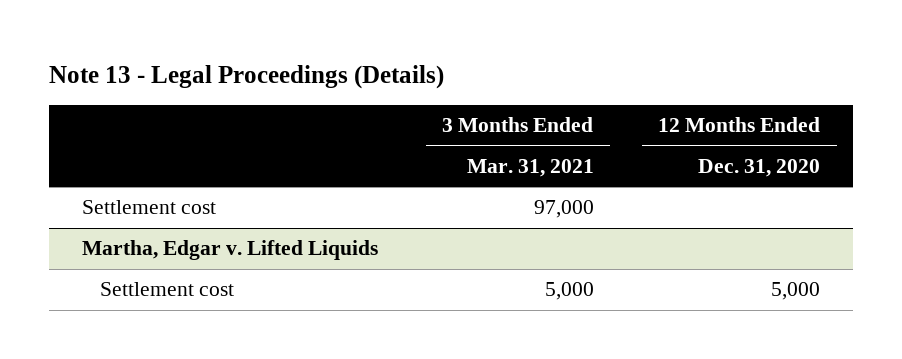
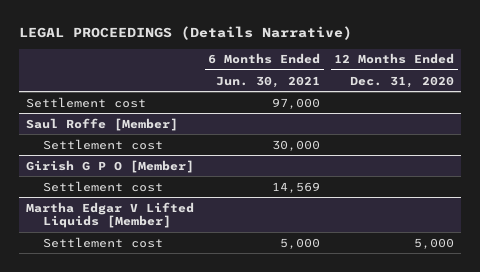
- Note 13 - Legal Proceedings (Details)
+ LEGAL PROCEEDINGS (Details Narrative)
- | 3 Months Ended Mar. 31, 2021 | 12 Months Ended Dec. 31, 2020
+ | 6 Months Ended Jun. 30, 2021 | 12 Months Ended Dec. 31, 2020
- Martha, Edgar v. Lifted Liquids
+ Saul Roffe [Member]
+ Settlement cost | 30,000 |
+ Girish G P O [Member]
+ Settlement cost | 14,569 |
+ Martha Edgar V Lifted Liquids [Member]

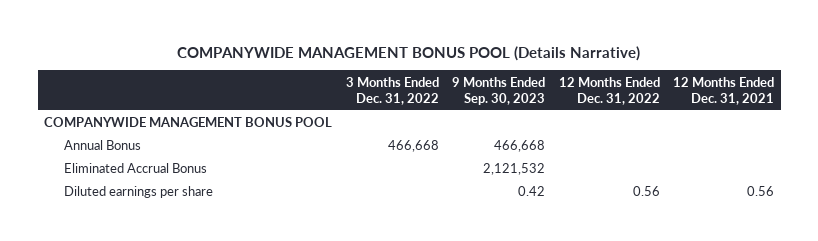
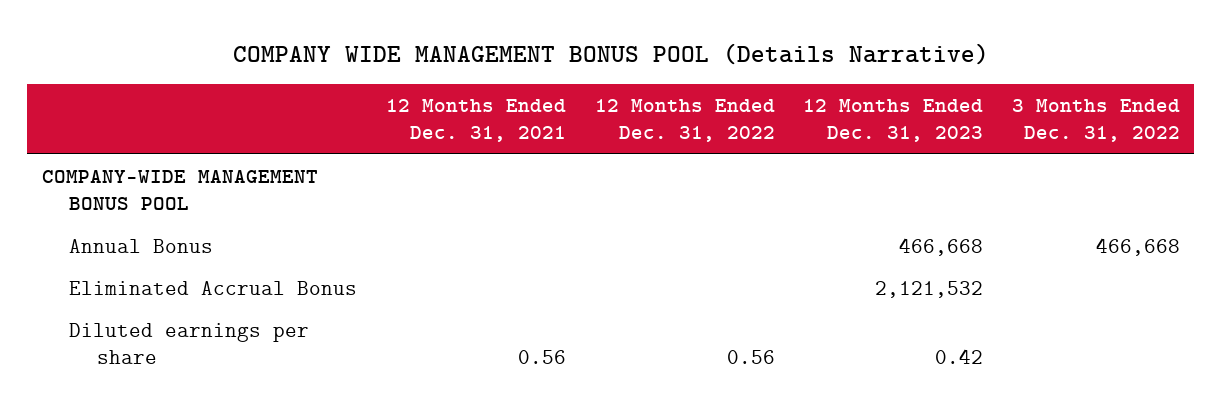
- COMPANYWIDE MANAGEMENT BONUS POOL (Details Narrative)
+ COMPANY WIDE MANAGEMENT BONUS POOL (Details Narrative)
- | 3 Months Ended Dec. 31, 2022 | 9 Months Ended Sep. 30, 2023 | 12 Months Ended Dec. 31, 2022 | 12 Months Ended Dec. 31, 2021
+ | 12 Months Ended Dec. 31, 2021 | 12 Months Ended Dec. 31, 2022 | 12 Months Ended Dec. 31, 2023 | 3 Months Ended Dec. 31, 2022
- COMPANYWIDE MANAGEMENT BONUS POOL
+ COMPANY-WIDE MANAGEMENT BONUS POOL

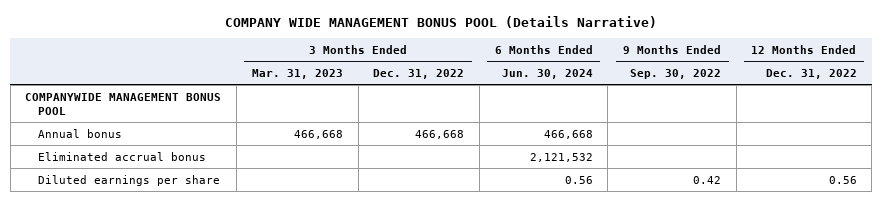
- | 12 Months Ended Dec. 31, 2021 | 12 Months Ended Dec. 31, 2022 | 12 Months Ended Dec. 31, 2023 | 3 Months Ended Dec. 31, 2022
+ | 3 Months Ended Mar. 31, 2023 | 3 Months Ended Dec. 31, 2022 | 6 Months Ended Jun. 30, 2024 | 9 Months Ended Sep. 30, 2022 | 12 Months Ended Dec. 31, 2022
- COMPANY-WIDE MANAGEMENT BONUS POOL
- Annual Bonus | | | 466,668 | 466,668
- Eliminated Accrual Bonus | | | 2,121,532 |
+ COMPANYWIDE MANAGEMENT BONUS POOL
+ Annual bonus | 466,668 | 466,668 | 466,668 | |
+ Eliminated accrual bonus | | | 2,121,532 | |

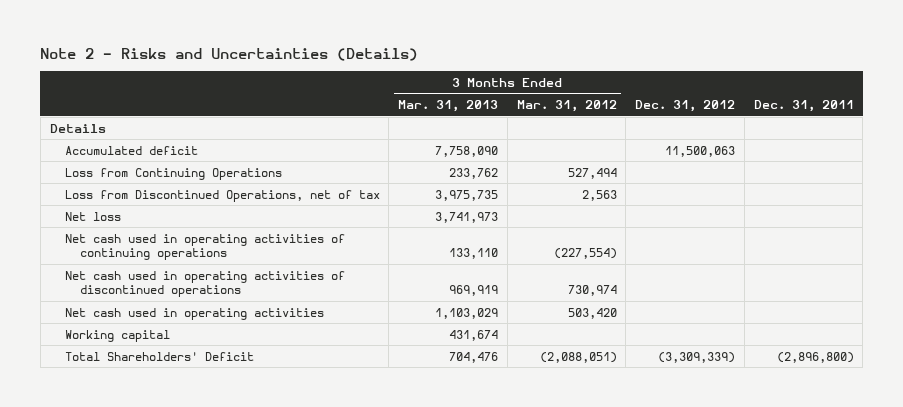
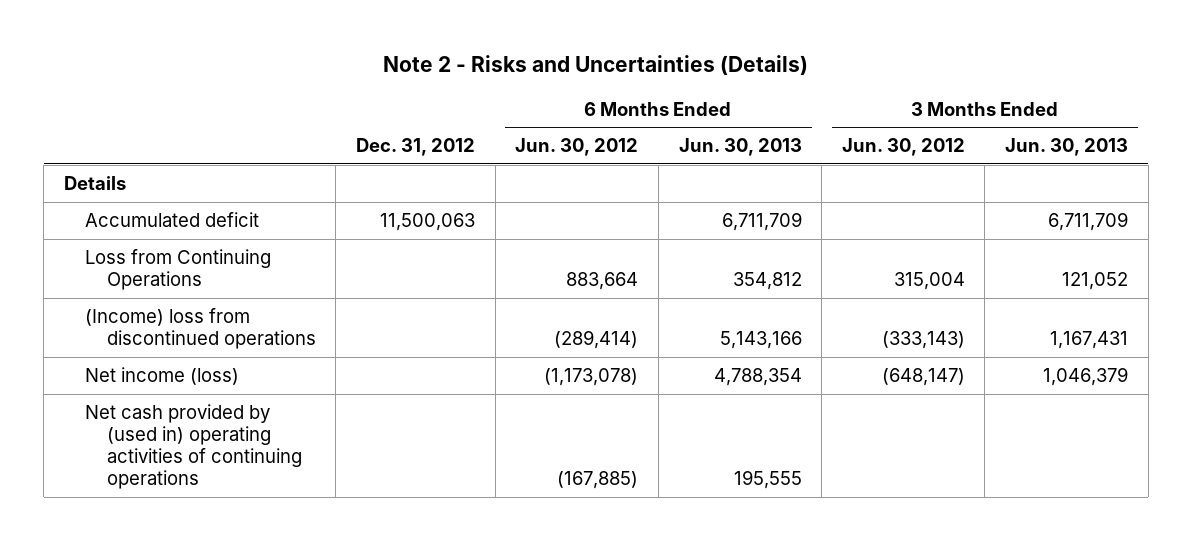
- | 3 Months Ended Mar. 31, 2013 | 3 Months Ended Mar. 31, 2012 | Dec. 31, 2012 | Dec. 31, 2011
+ | Dec. 31, 2012 | 6 Months Ended Jun. 30, 2012 | 6 Months Ended Jun. 30, 2013 | 3 Months Ended Jun. 30, 2012 | 3 Months Ended Jun. 30, 2013
- Loss from Discontinued Operations, net of tax | 3,975,735 | 2,563 | |
- Net loss | 3,741,973 | | |
- Net cash used in operating activities of continuing operations | 133,110 | (227,554) | |
- Net cash used in operating activities of discontinued operations | 969,919 | 730,974 | |
- Net cash used in operating activities | 1,103,029 | 503,420 | |
- Working capital | 431,674 | | |
- Total Shareholders' Deficit | 704,476 | (2,088,051) | (3,309,339) | (2,896,800)
+ (Income) loss from discontinued operations | | (289,414) | 5,143,166 | (333,143) | 1,167,431
+ Net income (loss) | | (1,173,078) | 4,788,354 | (648,147) | 1,046,379
+ Net cash provided by (used in) operating activities of continuing operations | | (167,885) | 195,555 | |

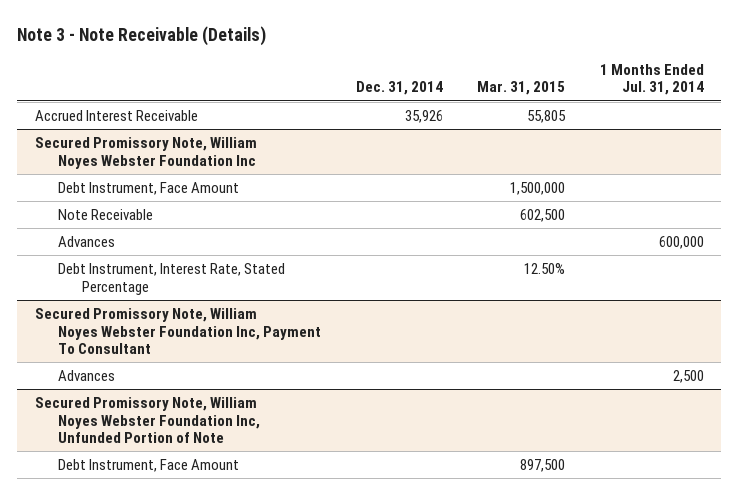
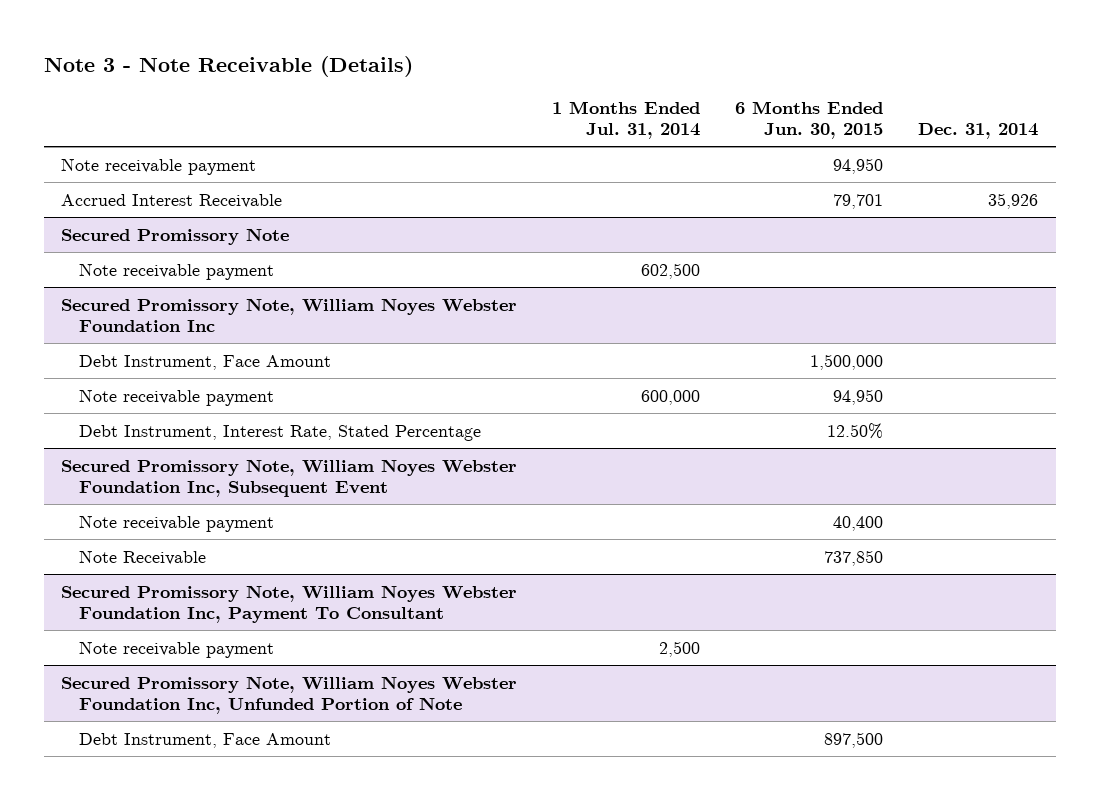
- | Dec. 31, 2014 | Mar. 31, 2015 | 1 Months Ended Jul. 31, 2014
+ | 1 Months Ended Jul. 31, 2014 | 6 Months Ended Jun. 30, 2015 | Dec. 31, 2014
+ Note receivable payment | | 94,950 |
+ Secured Promissory Note
+ Note receivable payment | 602,500 | |
@ Secured Promissory Note, William Noyes Webster Foundation Inc
- Note Receivable | | 602,500 |
- Advances | | | 600,000
+ Note receivable payment | 600,000 | 94,950 |
+ Secured Promissory Note, William Noyes Webster Foundation Inc, Subsequent Event
+ Note receivable payment | | 40,400 |
+ Note Receivable | | 737,850 |
@ Secured Promissory Note, William Noyes Webster Foundation Inc, Payment To Consultant
- Advances | | | 2,500
+ Note receivable payment | 2,500 | |

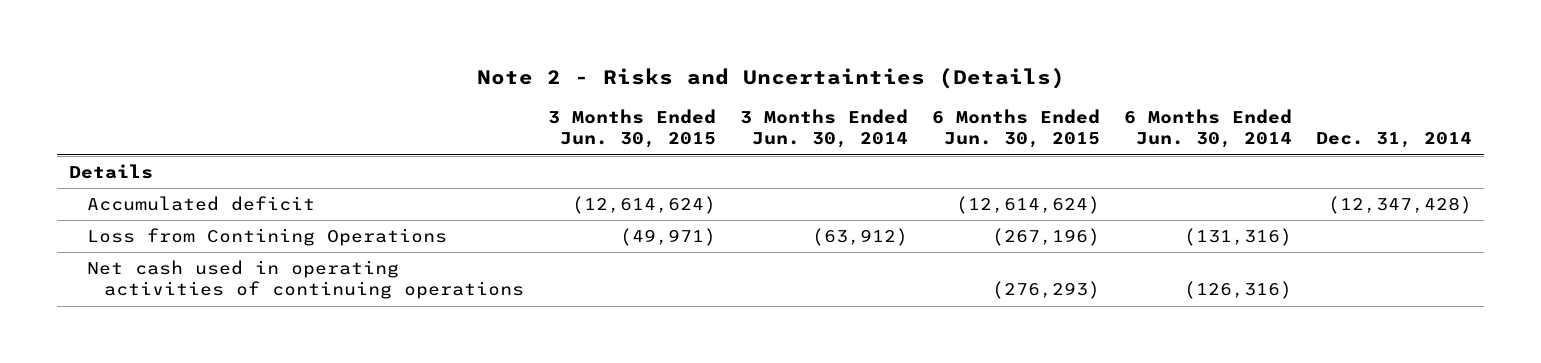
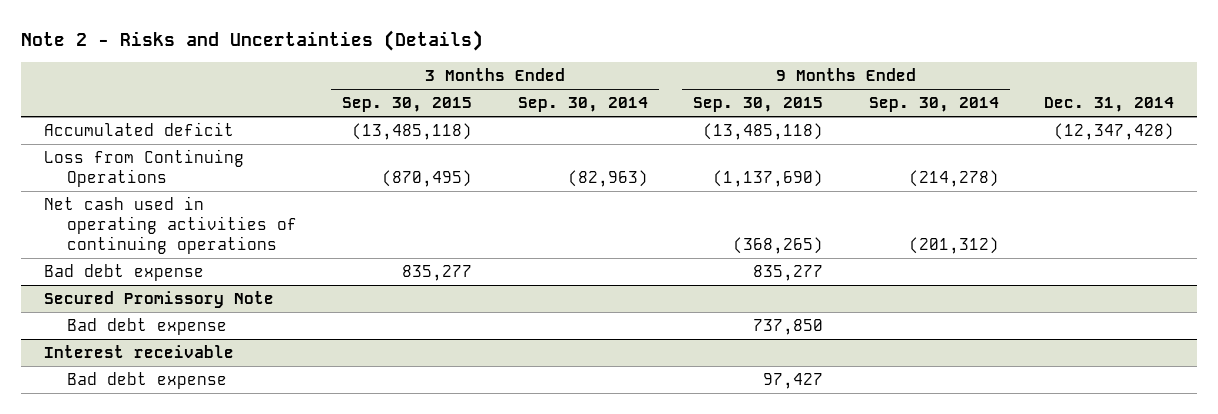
- | 3 Months Ended Jun. 30, 2015 | 3 Months Ended Jun. 30, 2014 | 6 Months Ended Jun. 30, 2015 | 6 Months Ended Jun. 30, 2014 | Dec. 31, 2014
+ | 3 Months Ended Sep. 30, 2015 | 3 Months Ended Sep. 30, 2014 | 9 Months Ended Sep. 30, 2015 | 9 Months Ended Sep. 30, 2014 | Dec. 31, 2014
- Details
- Loss from Contining Operations | (49,971) | (63,912) | (267,196) | (131,316) |
+ Loss from Continuing Operations | (870,495) | (82,963) | (1,137,690) | (214,278) |
+ Bad debt expense | 835,277 | | 835,277 | |
+ Secured Promissory Note
+ Bad debt expense | | | 737,850 | |
+ Interest receivable
+ Bad debt expense | | | 97,427 | |

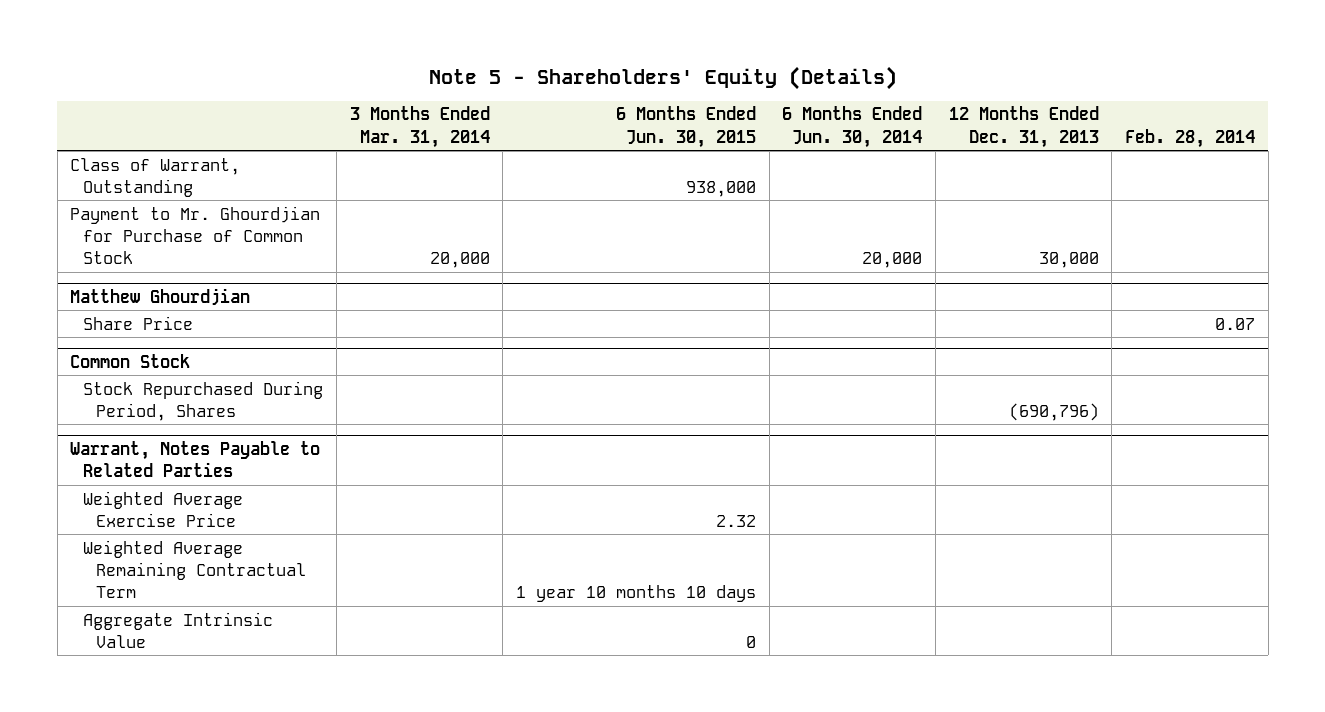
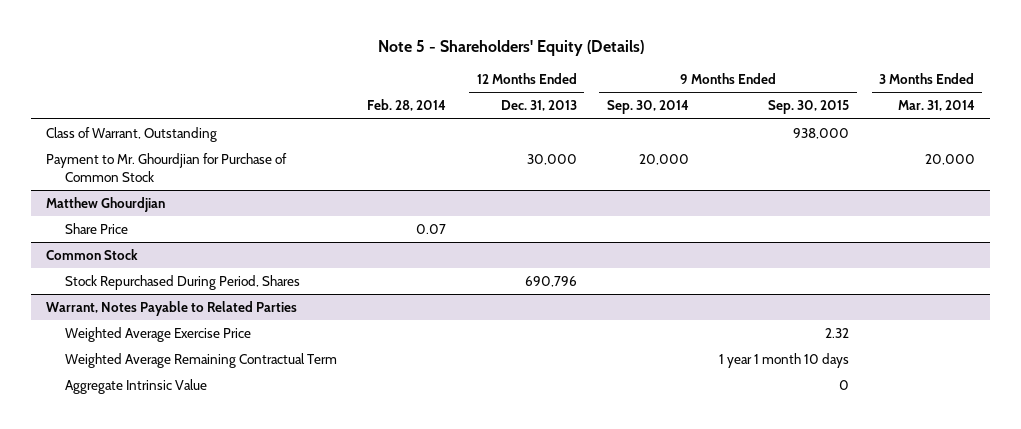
- | 3 Months Ended Mar. 31, 2014 | 6 Months Ended Jun. 30, 2015 | 6 Months Ended Jun. 30, 2014 | 12 Months Ended Dec. 31, 2013 | Feb. 28, 2014
+ | Feb. 28, 2014 | 12 Months Ended Dec. 31, 2013 | 9 Months Ended Sep. 30, 2014 | 9 Months Ended Sep. 30, 2015 | 3 Months Ended Mar. 31, 2014
@ Common Stock
- Stock Repurchased During Period, Shares | | | | (690,796) |
+ Stock Repurchased During Period, Shares | | 690,796 | | |

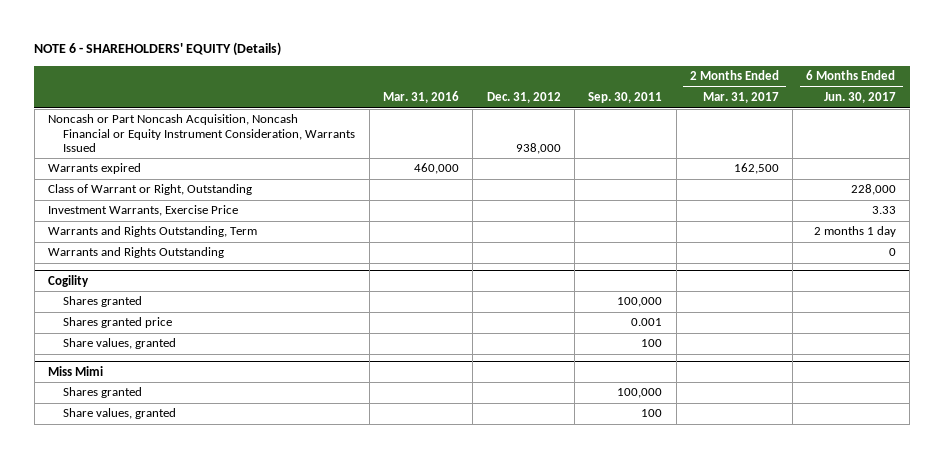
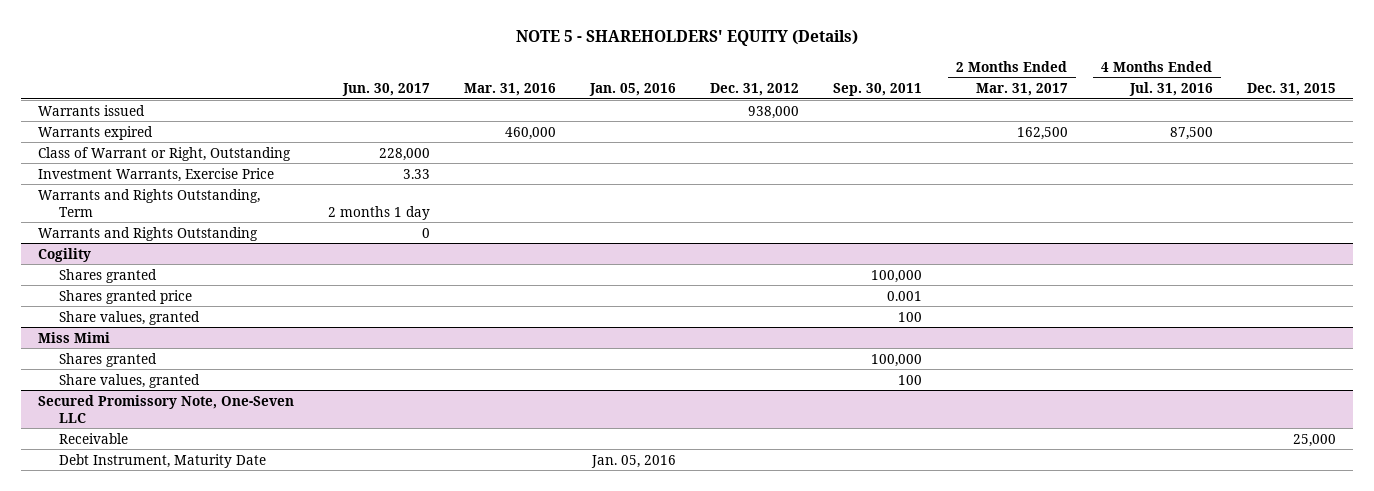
- NOTE 6 - SHAREHOLDERS' EQUITY (Details)
+ NOTE 5 - SHAREHOLDERS' EQUITY (Details)
- | Mar. 31, 2016 | Dec. 31, 2012 | Sep. 30, 2011 | 2 Months Ended Mar. 31, 2017 | 6 Months Ended Jun. 30, 2017
+ | Jun. 30, 2017 | Mar. 31, 2016 | Jan. 05, 2016 | Dec. 31, 2012 | Sep. 30, 2011 | 2 Months Ended Mar. 31, 2017 | 4 Months Ended Jul. 31, 2016 | Dec. 31, 2015
- Noncash or Part Noncash Acquisition, Noncash Financial or Equity Instrument Consideration, Warrants Issued | | 938,000 | | |
+ Warrants issued | | | | 938,000 | | | |
+ Secured Promissory Note, One-Seven LLC
+ Receivable | | | | | | | | 25,000
+ Debt Instrument, Maturity Date | | | Jan. 05, 2016 | | | | |

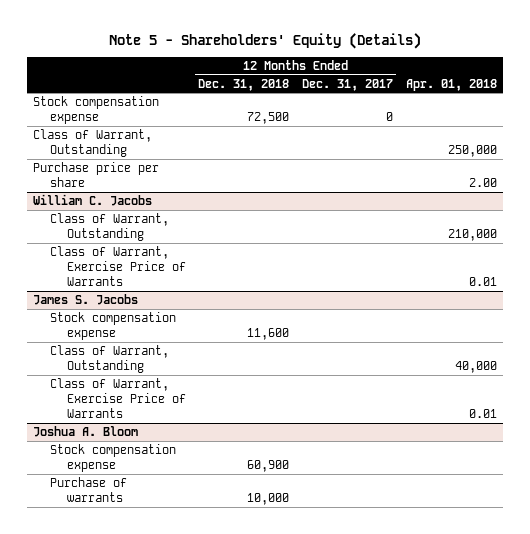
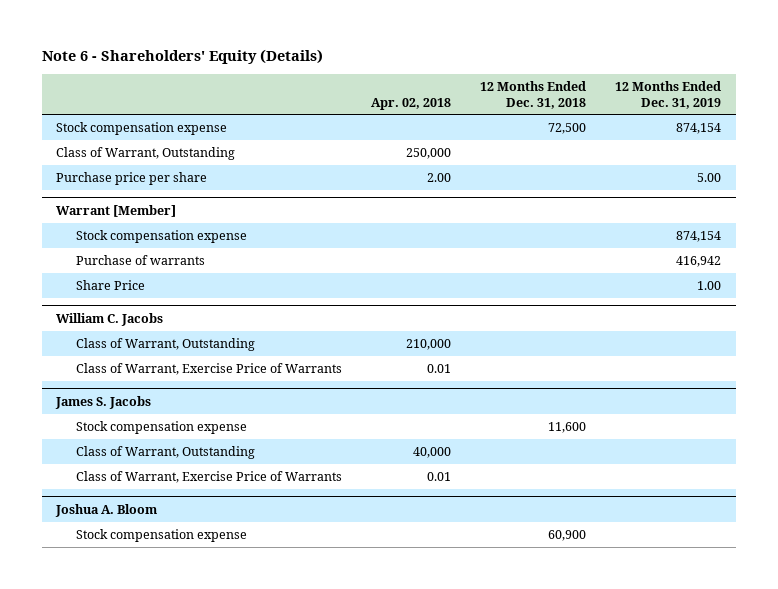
- Note 5 - Shareholders' Equity (Details)
+ Note 6 - Shareholders' Equity (Details)
- | 12 Months Ended Dec. 31, 2018 | 12 Months Ended Dec. 31, 2017 | Apr. 01, 2018
+ | Apr. 02, 2018 | 12 Months Ended Dec. 31, 2018 | 12 Months Ended Dec. 31, 2019
+ Warrant [Member]
+ Stock compensation expense | | | 874,154
+ Purchase of warrants | | | 416,942
+ Share Price | | | 1.00
@ Joshua A. Bloom
- Purchase of warrants | 10,000 | |

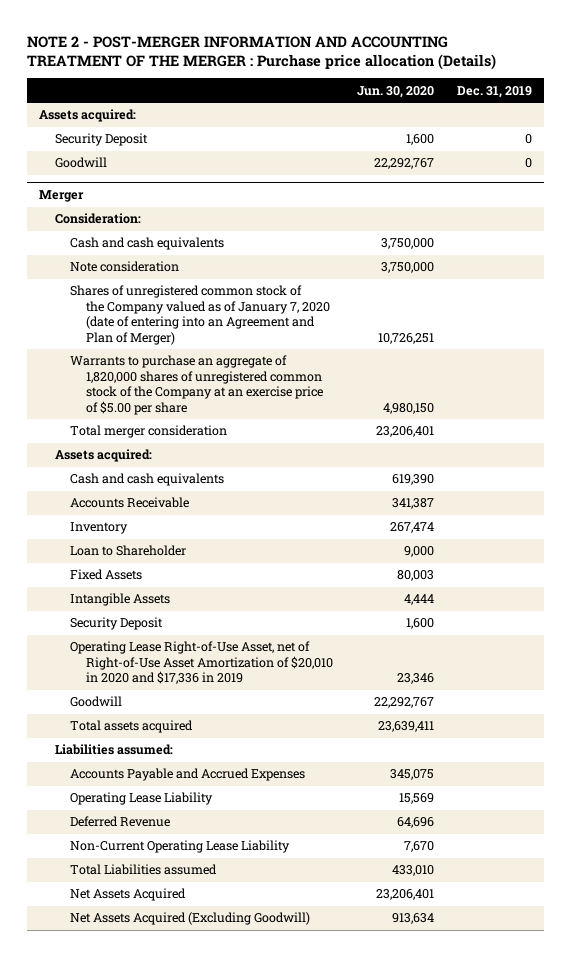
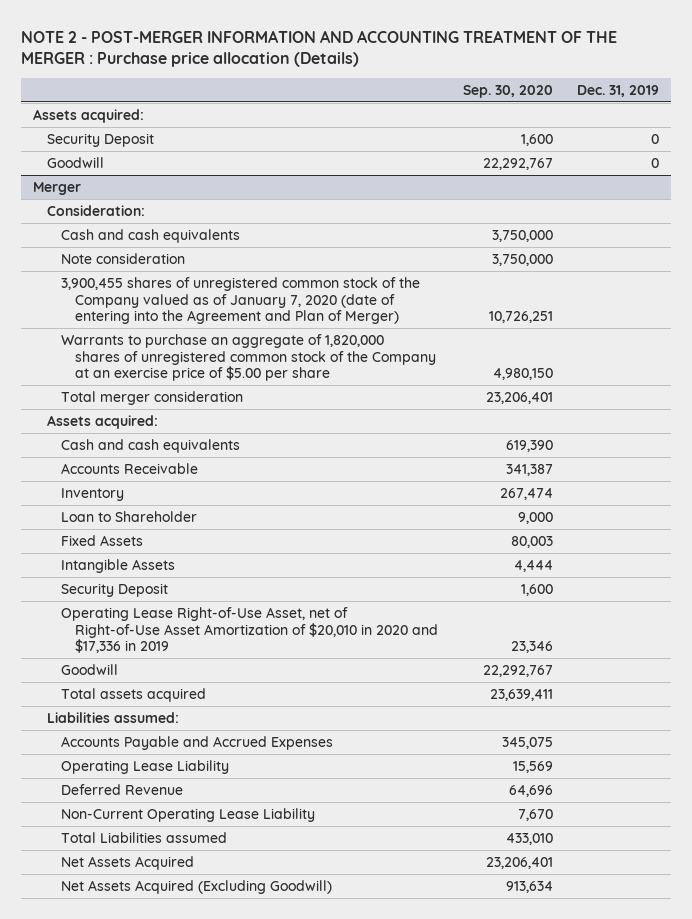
- | Jun. 30, 2020 | Dec. 31, 2019
+ | Sep. 30, 2020 | Dec. 31, 2019
@ Merger
- Shares of unregistered common stock of the Company valued as of January 7, 2020 (date of entering into an Agreement and Plan of Merger) | 10,726,251 |
+ 3,900,455 shares of unregistered common stock of the Company valued as of January 7, 2020 (date of entering into the Agreement and Plan of Merger) | 10,726,251 |

